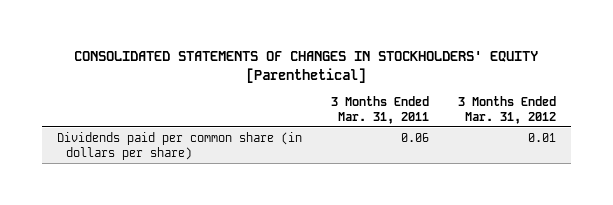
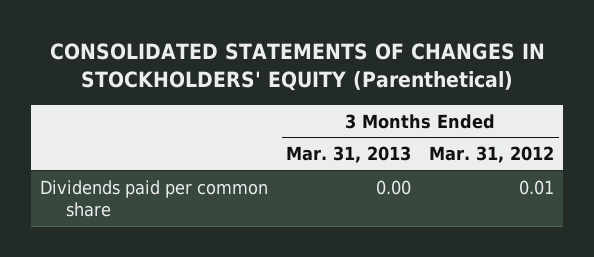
- CONSOLIDATED STATEMENTS OF CHANGES IN STOCKHOLDERS' EQUITY [Parenthetical]
+ CONSOLIDATED STATEMENTS OF CHANGES IN STOCKHOLDERS' EQUITY (Parenthetical)
- | 3 Months Ended Mar. 31, 2011 | 3 Months Ended Mar. 31, 2012
+ | 3 Months Ended Mar. 31, 2013 | 3 Months Ended Mar. 31, 2012
- Dividends paid per common share (in dollars per share) | 0.06 | 0.01
+ Dividends paid per common share | 0.00 | 0.01

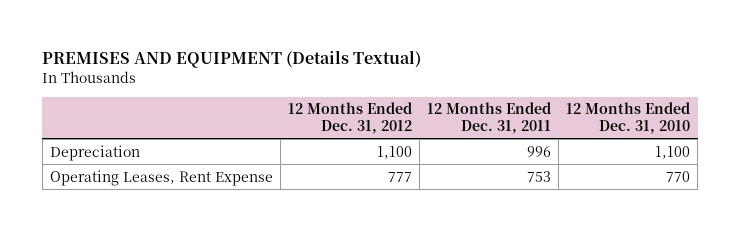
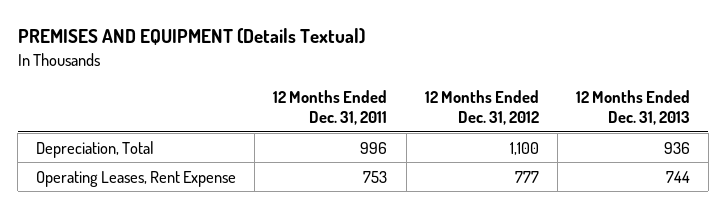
- | 12 Months Ended Dec. 31, 2012 | 12 Months Ended Dec. 31, 2011 | 12 Months Ended Dec. 31, 2010
+ | 12 Months Ended Dec. 31, 2011 | 12 Months Ended Dec. 31, 2012 | 12 Months Ended Dec. 31, 2013
- Depreciation | 1,100 | 996 | 1,100
+ Depreciation, Total | 996 | 1,100 | 936

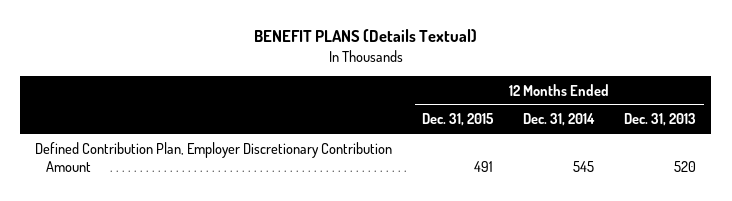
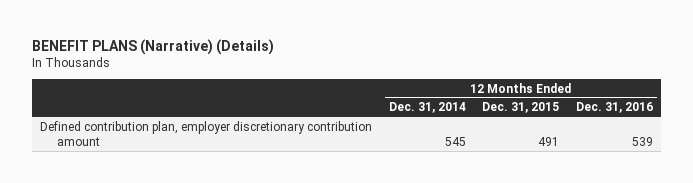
- BENEFIT PLANS (Details Textual)
+ BENEFIT PLANS (Narrative) (Details)
- | 12 Months Ended Dec. 31, 2015 | 12 Months Ended Dec. 31, 2014 | 12 Months Ended Dec. 31, 2013
+ | 12 Months Ended Dec. 31, 2014 | 12 Months Ended Dec. 31, 2015 | 12 Months Ended Dec. 31, 2016
- Defined Contribution Plan, Employer Discretionary Contribution Amount | 491 | 545 | 520
+ Defined contribution plan, employer discretionary contribution amount | 545 | 491 | 539

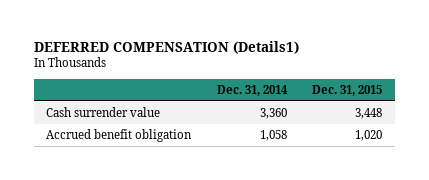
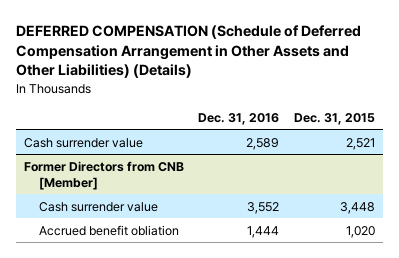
- DEFERRED COMPENSATION (Details1)
+ DEFERRED COMPENSATION (Schedule of Deferred Compensation Arrangement in Other Assets and Other Liabilities) (Details)
- | Dec. 31, 2014 | Dec. 31, 2015
+ | Dec. 31, 2016 | Dec. 31, 2015
+ Cash surrender value | 2,589 | 2,521
+ Former Directors from CNB [Member]
- Accrued benefit obligation | 1,058 | 1,020
+ Accrued benefit obliation | 1,444 | 1,020

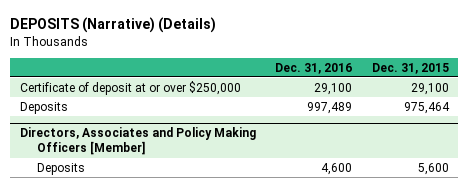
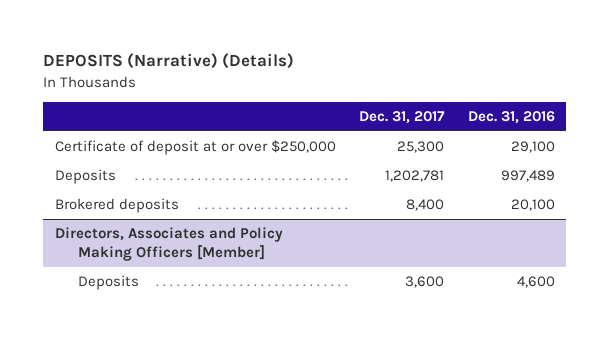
- | Dec. 31, 2016 | Dec. 31, 2015
+ | Dec. 31, 2017 | Dec. 31, 2016
+ Brokered deposits | 8,400 | 20,100

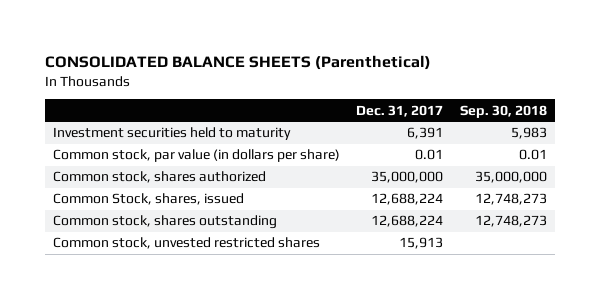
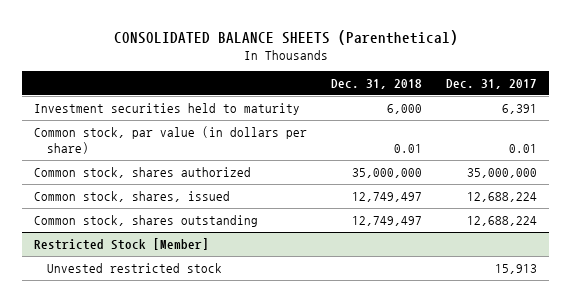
- | Dec. 31, 2017 | Sep. 30, 2018
+ | Dec. 31, 2018 | Dec. 31, 2017
- Common Stock, shares, issued | 12,688,224 | 12,748,273
+ Common stock, shares, issued | 12,749,497 | 12,688,224
- Common stock, unvested restricted shares | 15,913 |
+ Restricted Stock [Member]
+ Unvested restricted stock | | 15,913

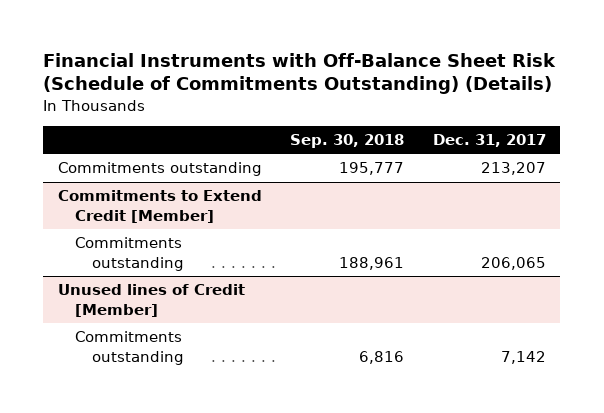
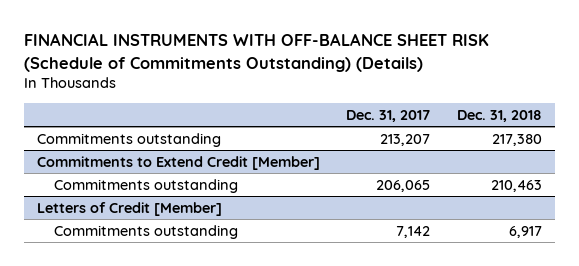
- Financial Instruments with Off-Balance Sheet Risk (Schedule of Commitments Outstanding) (Details)
+ FINANCIAL INSTRUMENTS WITH OFF-BALANCE SHEET RISK (Schedule of Commitments Outstanding) (Details)
- | Sep. 30, 2018 | Dec. 31, 2017
+ | Dec. 31, 2017 | Dec. 31, 2018
- Unused lines of Credit [Member]
+ Letters of Credit [Member]

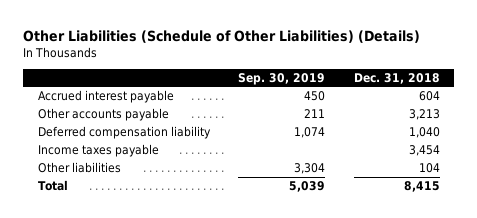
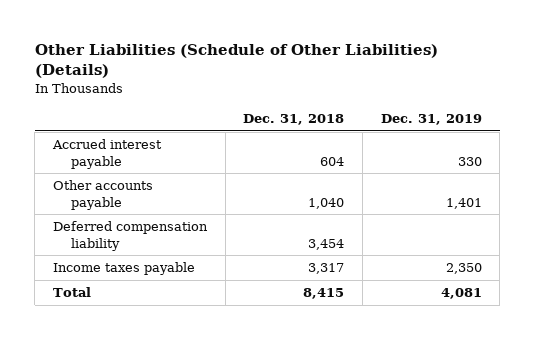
- | Sep. 30, 2019 | Dec. 31, 2018
+ | Dec. 31, 2018 | Dec. 31, 2019
- Other accounts payable | 211 | 3,213
- Deferred compensation liability | 1,074 | 1,040
- Income taxes payable | | 3,454
- Other liabilities | 3,304 | 104
+ Other accounts payable | 1,040 | 1,401
+ Deferred compensation liability | 3,454 |
+ Income taxes payable | 3,317 | 2,350

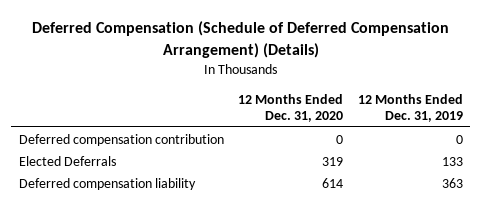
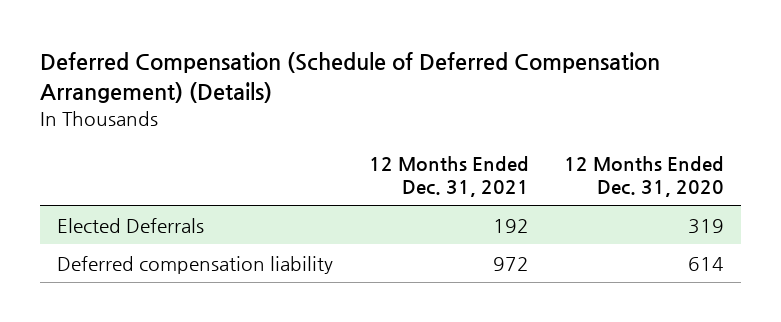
- | 12 Months Ended Dec. 31, 2020 | 12 Months Ended Dec. 31, 2019
+ | 12 Months Ended Dec. 31, 2021 | 12 Months Ended Dec. 31, 2020
- Deferred compensation contribution | 0 | 0

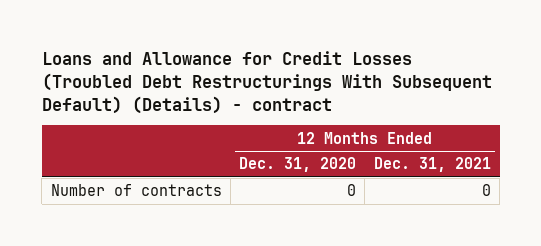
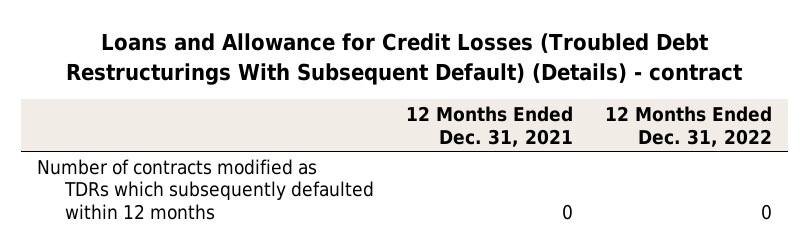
- | 12 Months Ended Dec. 31, 2020 | 12 Months Ended Dec. 31, 2021
+ | 12 Months Ended Dec. 31, 2021 | 12 Months Ended Dec. 31, 2022
- Number of contracts | 0 | 0
+ Number of contracts modified as TDRs which subsequently defaulted within 12 months | 0 | 0

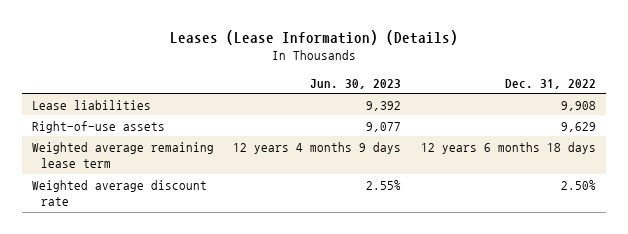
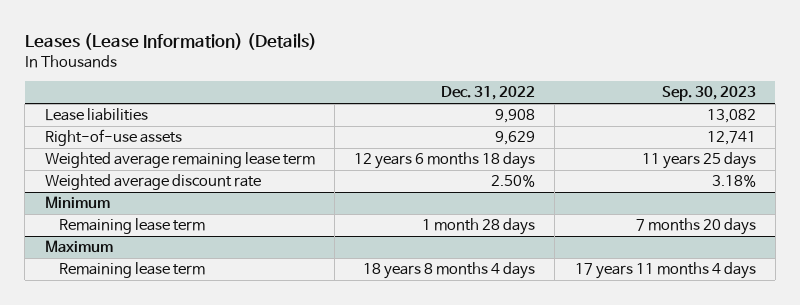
- | Jun. 30, 2023 | Dec. 31, 2022
+ | Dec. 31, 2022 | Sep. 30, 2023
+ Minimum
+ Remaining lease term | 1 month 28 days | 7 months 20 days
+ Maximum
+ Remaining lease term | 18 years 8 months 4 days | 17 years 11 months 4 days

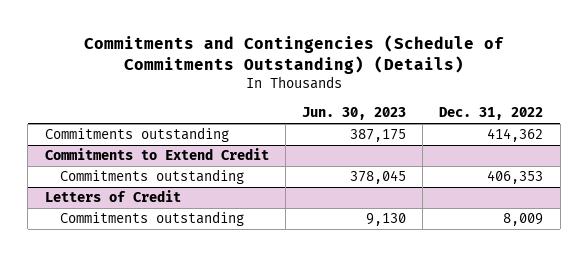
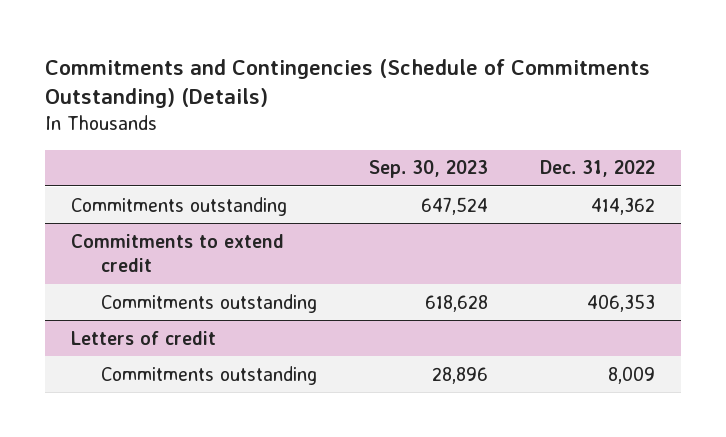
- | Jun. 30, 2023 | Dec. 31, 2022
+ | Sep. 30, 2023 | Dec. 31, 2022
- Commitments to Extend Credit
+ Commitments to extend credit
- Letters of Credit
+ Letters of credit

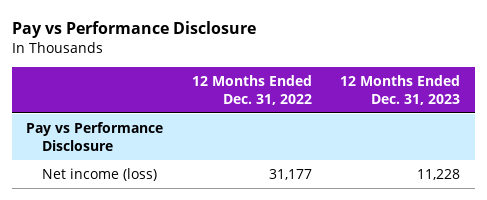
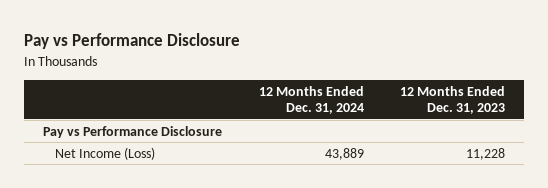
- | 12 Months Ended Dec. 31, 2022 | 12 Months Ended Dec. 31, 2023
+ | 12 Months Ended Dec. 31, 2024 | 12 Months Ended Dec. 31, 2023
- Net income (loss) | 31,177 | 11,228
+ Net Income (Loss) | 43,889 | 11,228

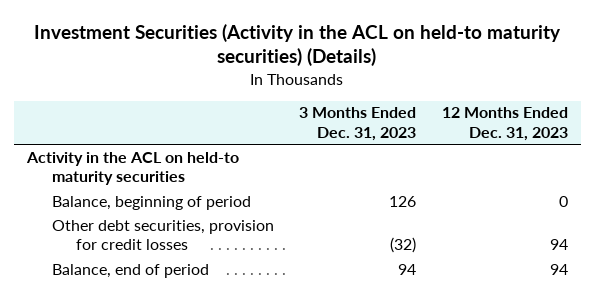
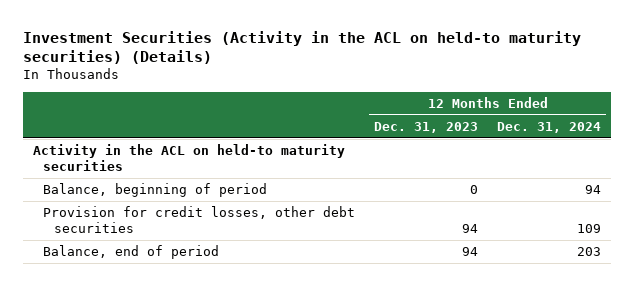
- | 3 Months Ended Dec. 31, 2023 | 12 Months Ended Dec. 31, 2023
+ | 12 Months Ended Dec. 31, 2023 | 12 Months Ended Dec. 31, 2024
- Other debt securities, provision for credit losses | (32) | 94
+ Provision for credit losses, other debt securities | 94 | 109

